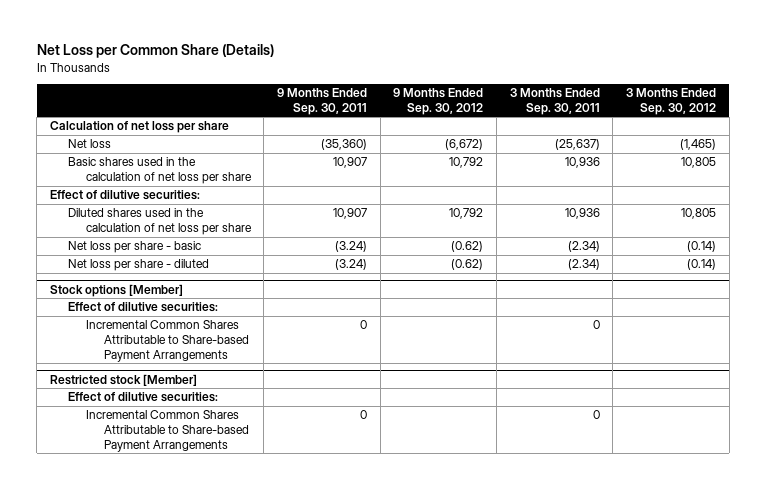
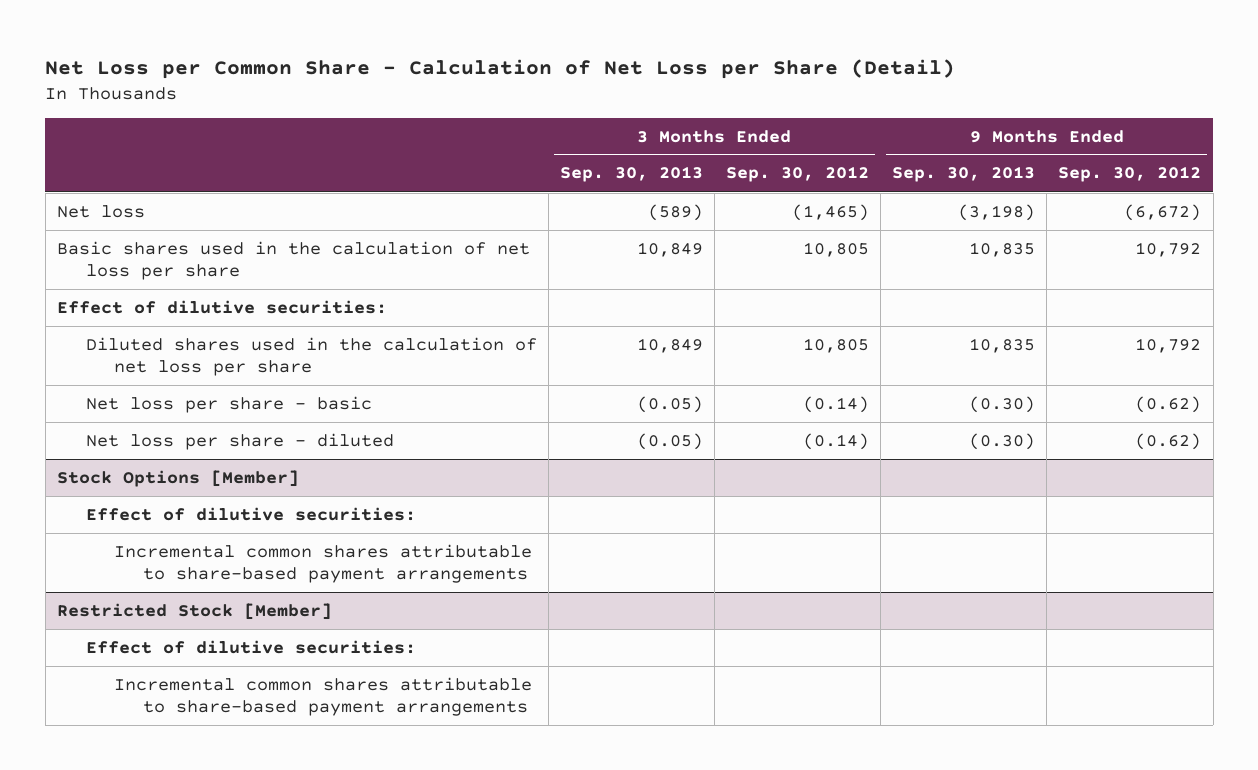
- Net Loss per Common Share (Details)
+ Net Loss per Common Share - Calculation of Net Loss per Share (Detail)
- | 9 Months Ended Sep. 30, 2011 | 9 Months Ended Sep. 30, 2012 | 3 Months Ended Sep. 30, 2011 | 3 Months Ended Sep. 30, 2012
+ | 3 Months Ended Sep. 30, 2013 | 3 Months Ended Sep. 30, 2012 | 9 Months Ended Sep. 30, 2013 | 9 Months Ended Sep. 30, 2012
- Calculation of net loss per share
- Stock options [Member]
+ Stock Options [Member]
- Incremental Common Shares Attributable to Share-based Payment Arrangements | 0 | | 0 |
- Restricted stock [Member]
+ Incremental common shares attributable to share-based payment arrangements
+ Restricted Stock [Member]
- Incremental Common Shares Attributable to Share-based Payment Arrangements | 0 | | 0 |
+ Incremental common shares attributable to share-based payment arrangements

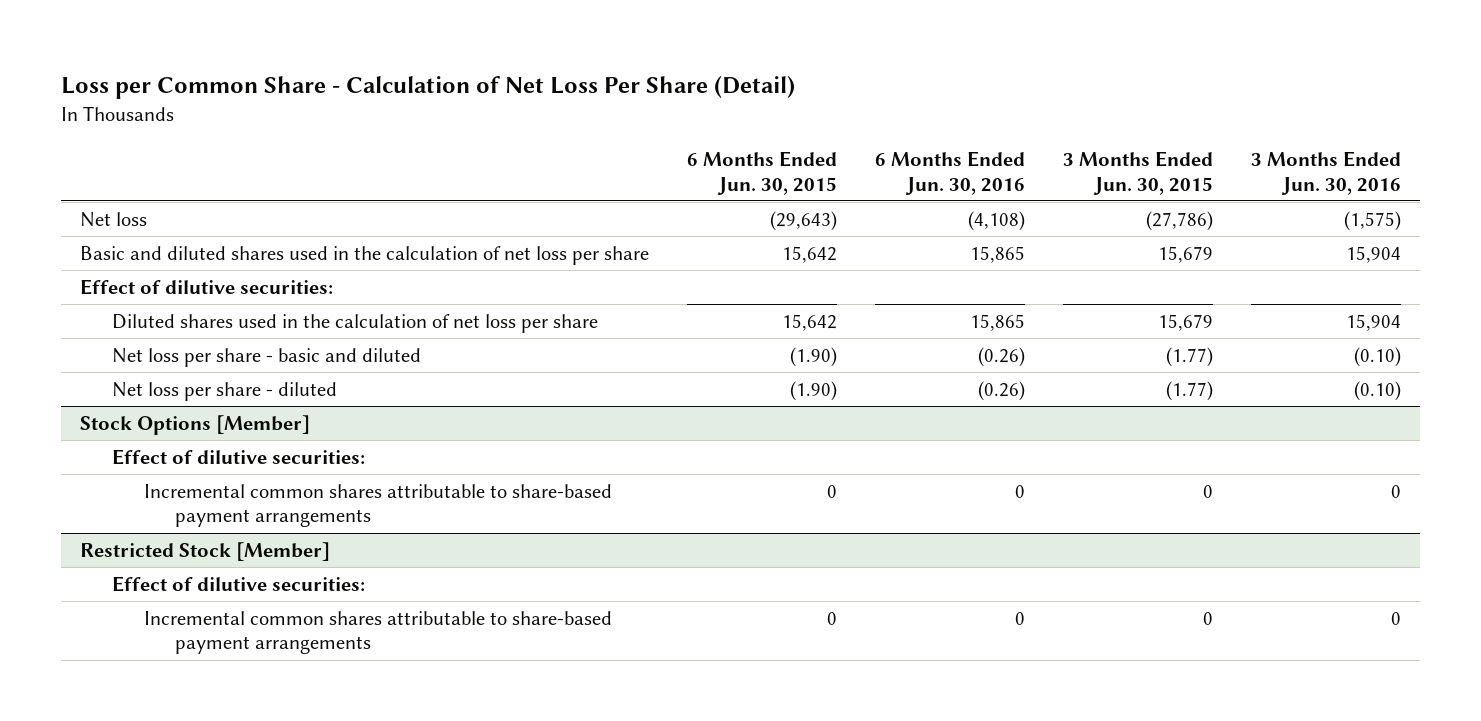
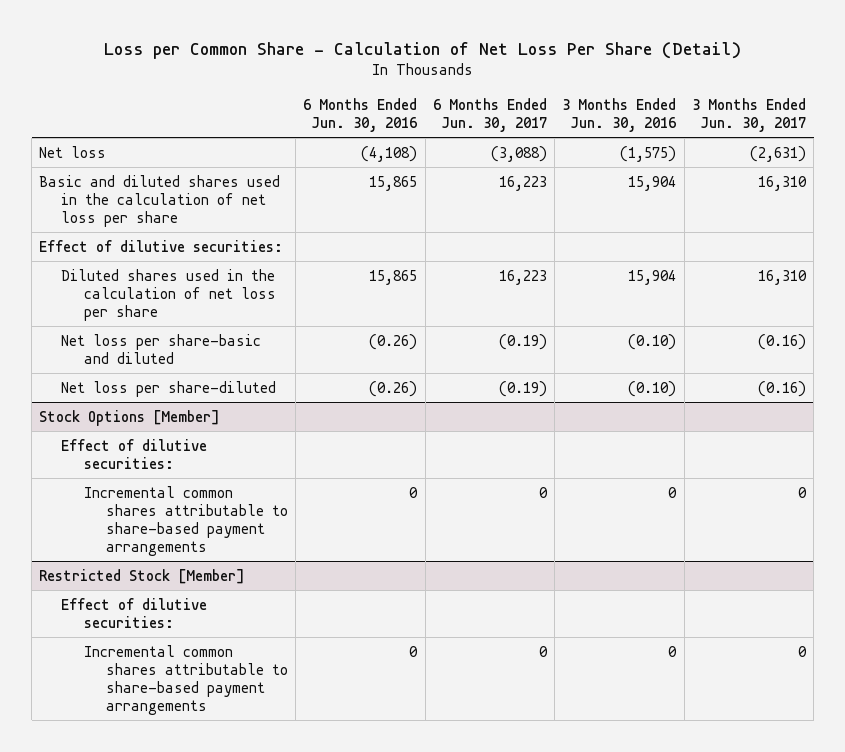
- | 6 Months Ended Jun. 30, 2015 | 6 Months Ended Jun. 30, 2016 | 3 Months Ended Jun. 30, 2015 | 3 Months Ended Jun. 30, 2016
+ | 6 Months Ended Jun. 30, 2016 | 6 Months Ended Jun. 30, 2017 | 3 Months Ended Jun. 30, 2016 | 3 Months Ended Jun. 30, 2017
- Net loss per share - basic and diluted | (1.90) | (0.26) | (1.77) | (0.10)
- Net loss per share - diluted | (1.90) | (0.26) | (1.77) | (0.10)
+ Net loss per share-basic and diluted | (0.26) | (0.19) | (0.10) | (0.16)
+ Net loss per share-diluted | (0.26) | (0.19) | (0.10) | (0.16)

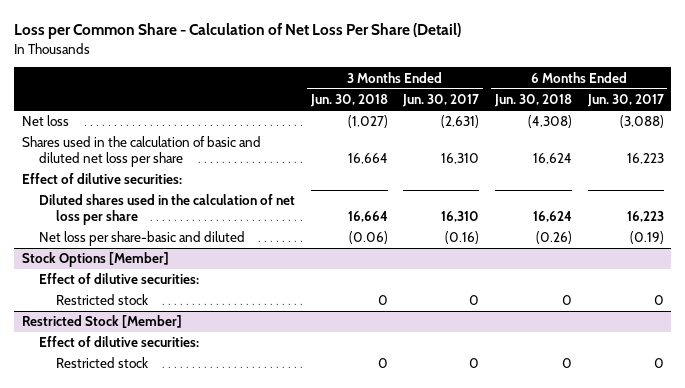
- | 6 Months Ended Jun. 30, 2016 | 6 Months Ended Jun. 30, 2017 | 3 Months Ended Jun. 30, 2016 | 3 Months Ended Jun. 30, 2017
+ | 3 Months Ended Jun. 30, 2018 | 3 Months Ended Jun. 30, 2017 | 6 Months Ended Jun. 30, 2018 | 6 Months Ended Jun. 30, 2017
- Basic and diluted shares used in the calculation of net loss per share | 15,865 | 16,223 | 15,904 | 16,310
+ Shares used in the calculation of basic and diluted net loss per share | 16,664 | 16,310 | 16,624 | 16,223
- Net loss per share-diluted | (0.26) | (0.19) | (0.10) | (0.16)
@ Stock Options [Member]
- Incremental common shares attributable to share-based payment arrangements | 0 | 0 | 0 | 0
+ Restricted stock | 0 | 0 | 0 | 0
@ Restricted Stock [Member]
- Incremental common shares attributable to share-based payment arrangements | 0 | 0 | 0 | 0
+ Restricted stock | 0 | 0 | 0 | 0

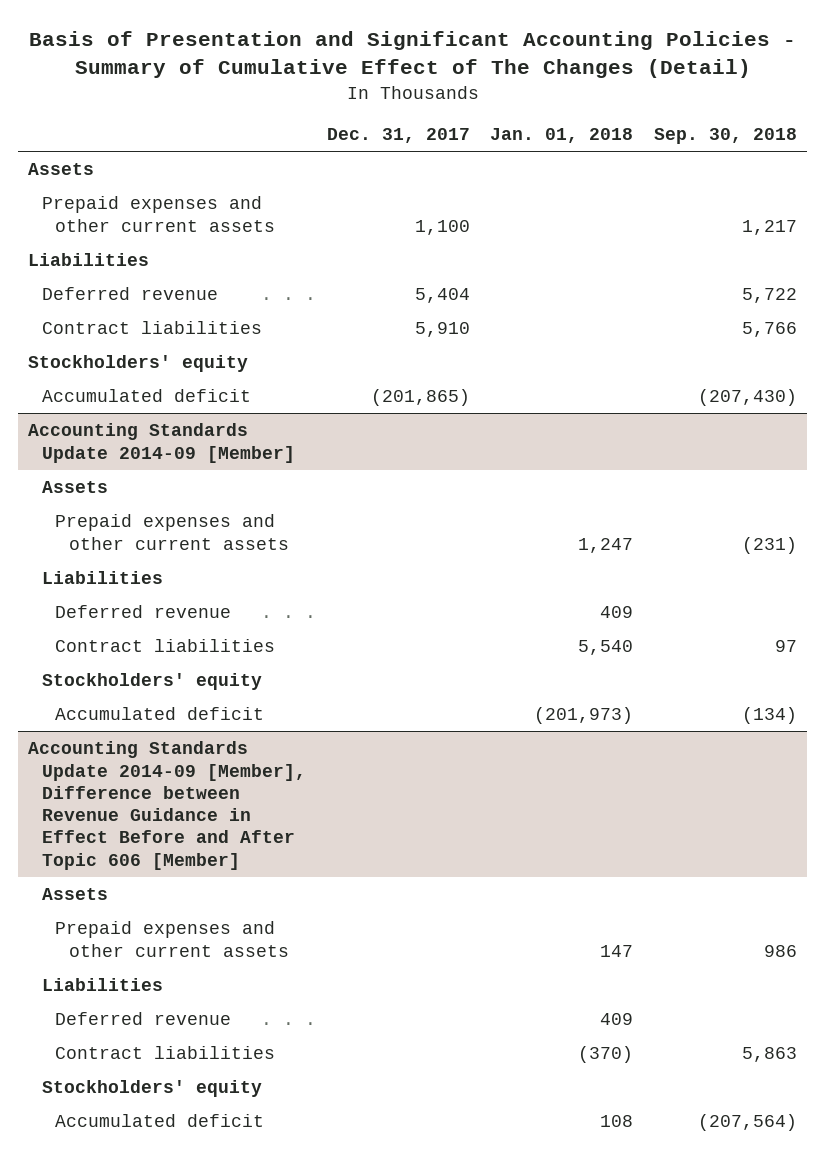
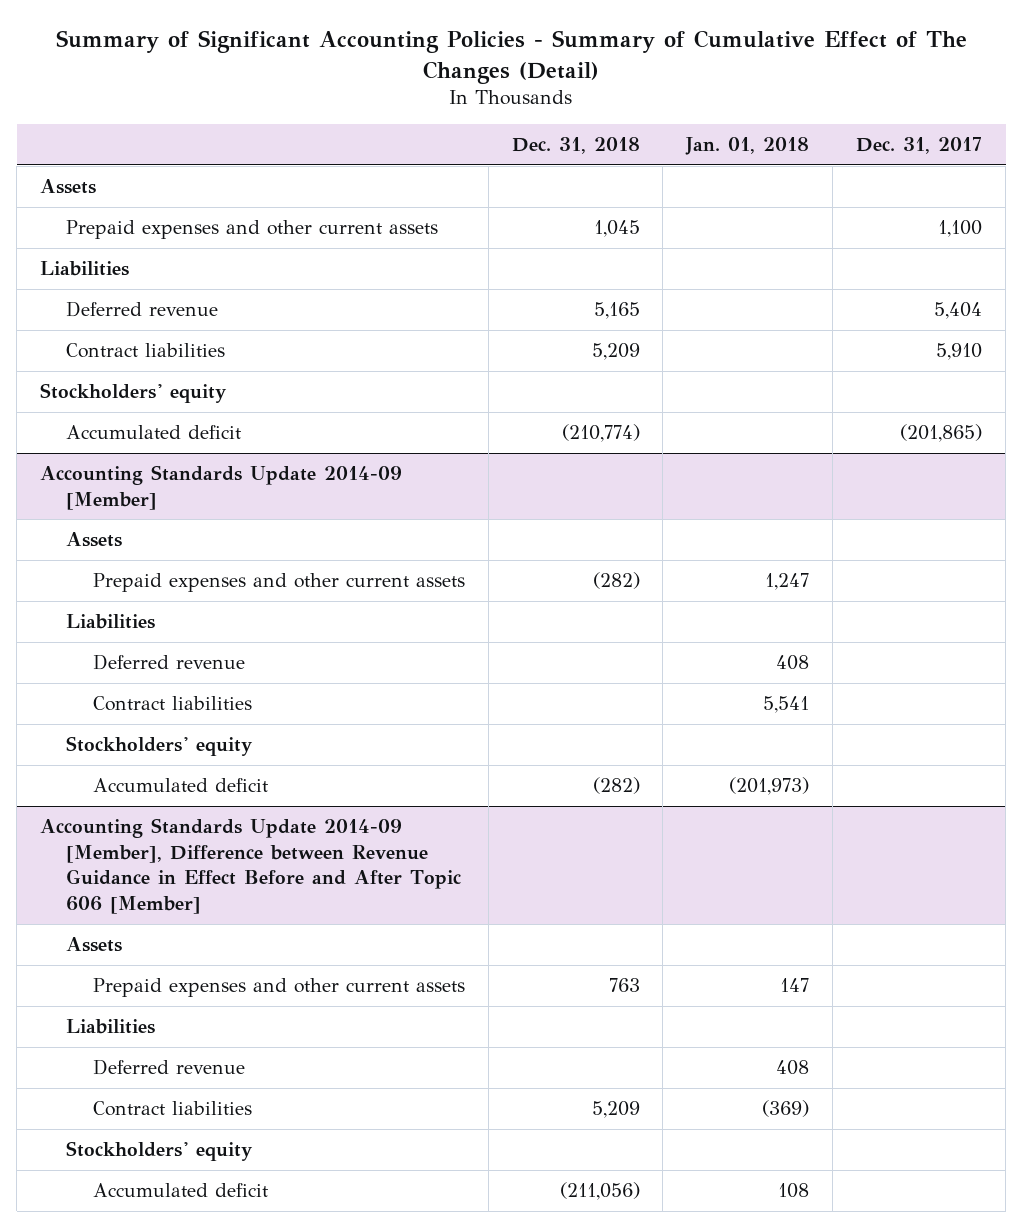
- Basis of Presentation and Significant Accounting Policies - Summary of Cumulative Effect of The Changes (Detail)
+ Summary of Significant Accounting Policies - Summary of Cumulative Effect of The Changes (Detail)
- | Dec. 31, 2017 | Jan. 01, 2018 | Sep. 30, 2018
+ | Dec. 31, 2018 | Jan. 01, 2018 | Dec. 31, 2017
@ Accounting Standards Update 2014-09 [Member]
- Deferred revenue | | 409 |
- Contract liabilities | | 5,540 | 97
+ Deferred revenue | | 408 |
+ Contract liabilities | | 5,541 |
@ Accounting Standards Update 2014-09 [Member], Difference between Revenue Guidance in Effect Before and After Topic 606 [Member]
- Deferred revenue | | 409 |
- Contract liabilities | | (370) | 5,863
+ Deferred revenue | | 408 |
+ Contract liabilities | 5,209 | (369) |

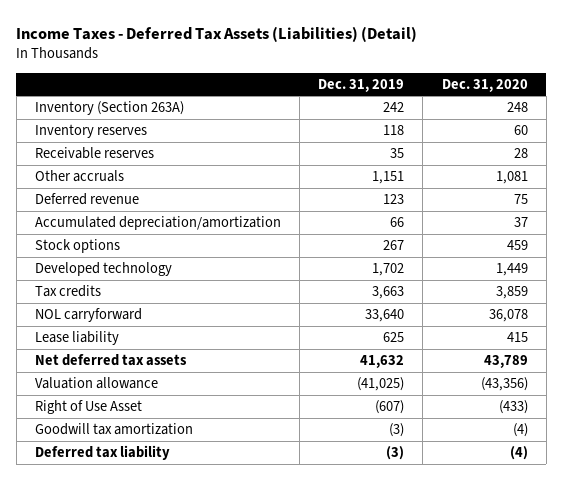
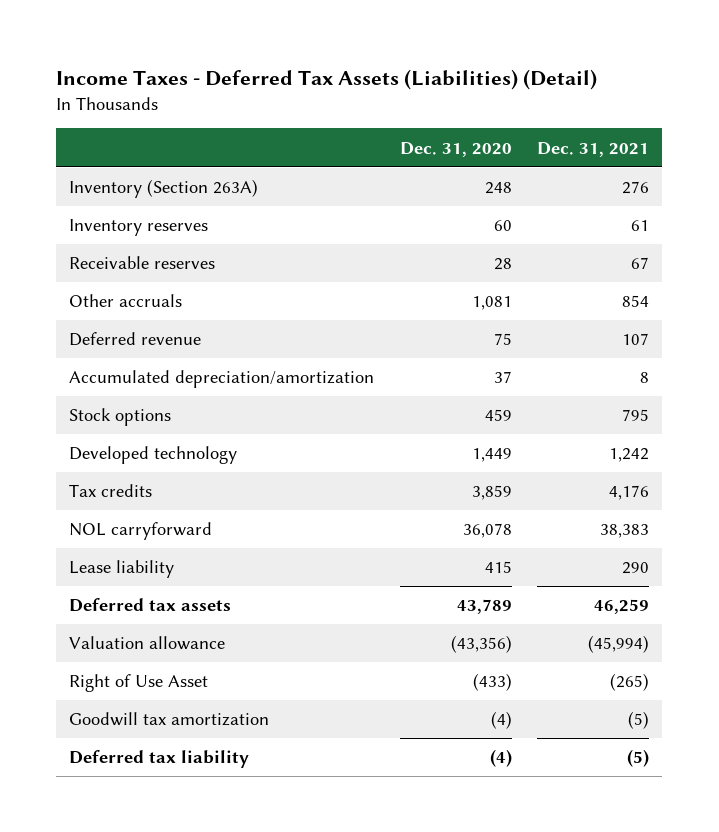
- | Dec. 31, 2019 | Dec. 31, 2020
+ | Dec. 31, 2020 | Dec. 31, 2021
- Net deferred tax assets | 41,632 | 43,789
+ Deferred tax assets | 43,789 | 46,259

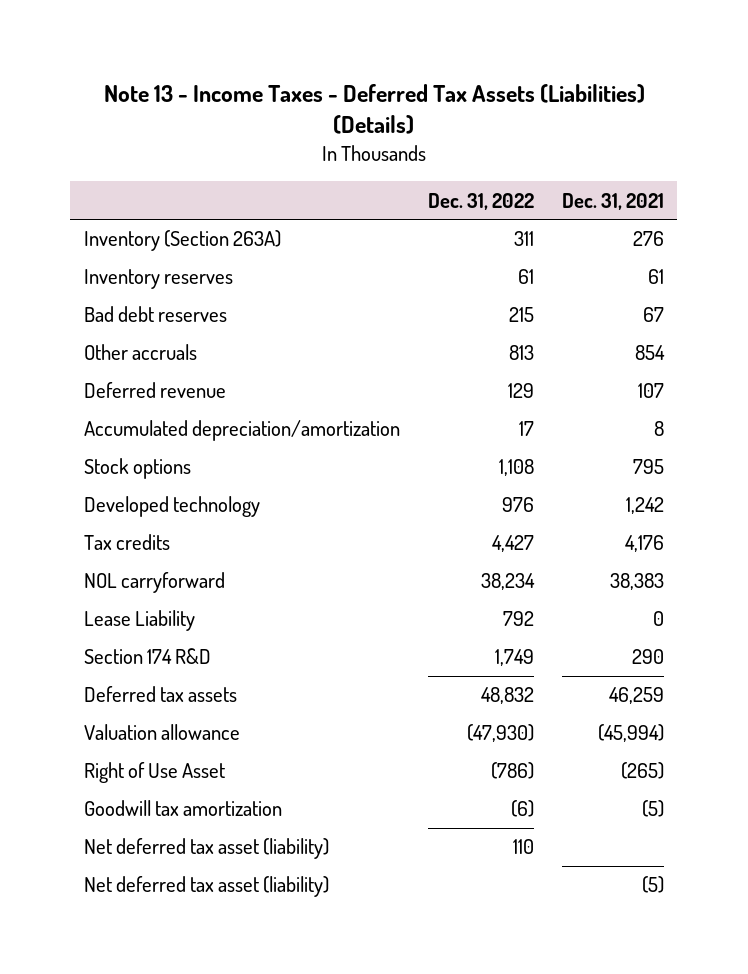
- Income Taxes - Deferred Tax Assets (Liabilities) (Detail)
+ Note 13 - Income Taxes - Deferred Tax Assets (Liabilities) (Details)
- | Dec. 31, 2020 | Dec. 31, 2021
+ | Dec. 31, 2022 | Dec. 31, 2021
- Receivable reserves | 28 | 67
+ Bad debt reserves | 215 | 67
- Lease liability | 415 | 290
+ Lease Liability | 792 | 0
+ Section 174 R&D | 1,749 | 290
- Deferred tax liability | (4) | (5)
+ Net deferred tax asset (liability) | 110 |
+ Net deferred tax asset (liability) | | (5)

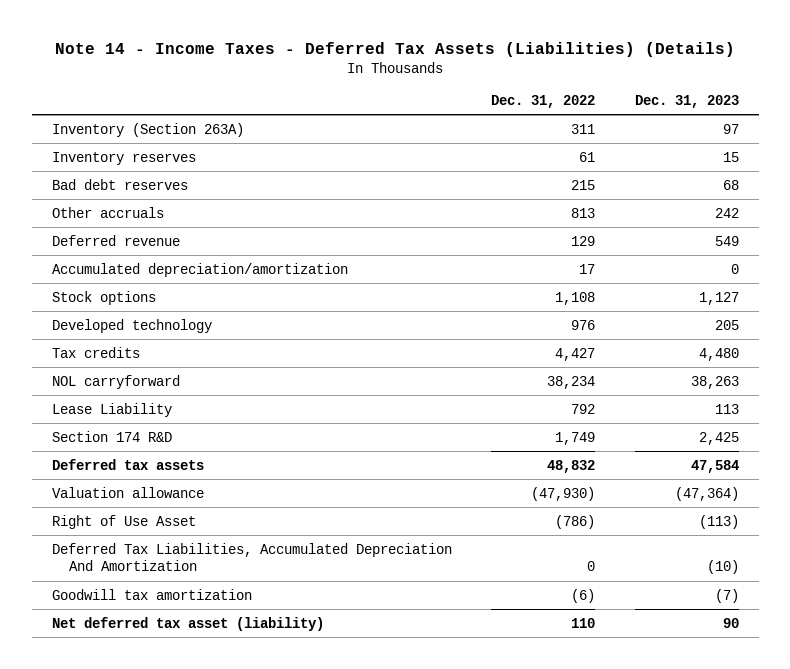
- Note 13 - Income Taxes - Deferred Tax Assets (Liabilities) (Details)
+ Note 14 - Income Taxes - Deferred Tax Assets (Liabilities) (Details)
- | Dec. 31, 2022 | Dec. 31, 2021
+ | Dec. 31, 2022 | Dec. 31, 2023
+ Deferred Tax Liabilities, Accumulated Depreciation And Amortization | 0 | (10)
- Net deferred tax asset (liability) | | (5)

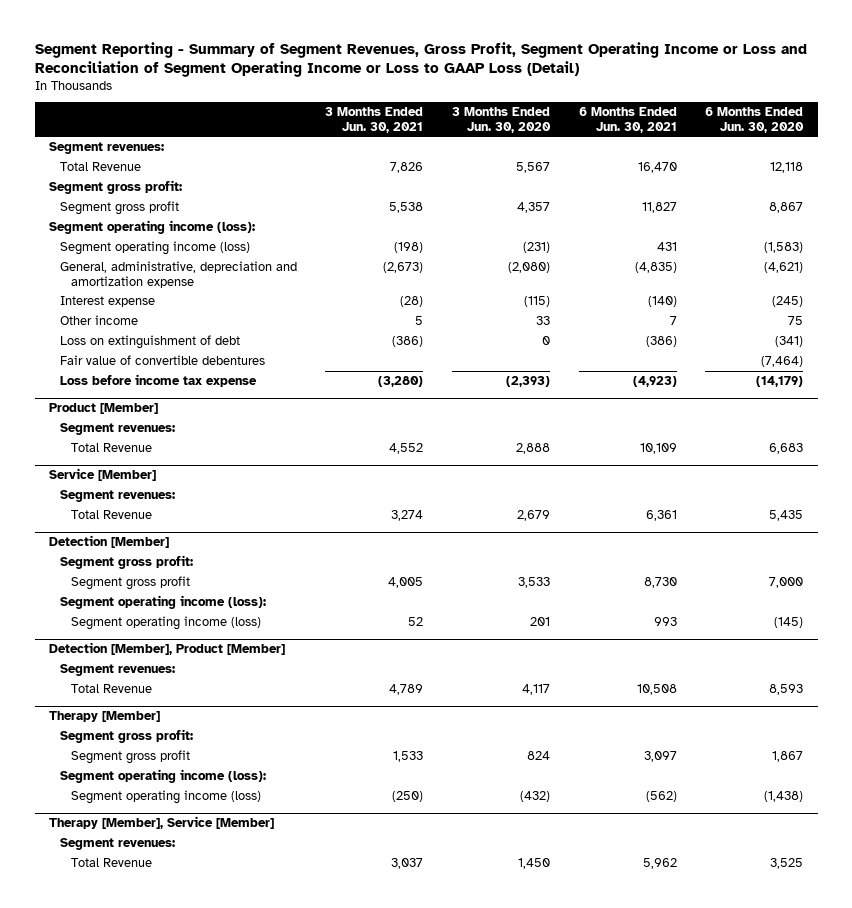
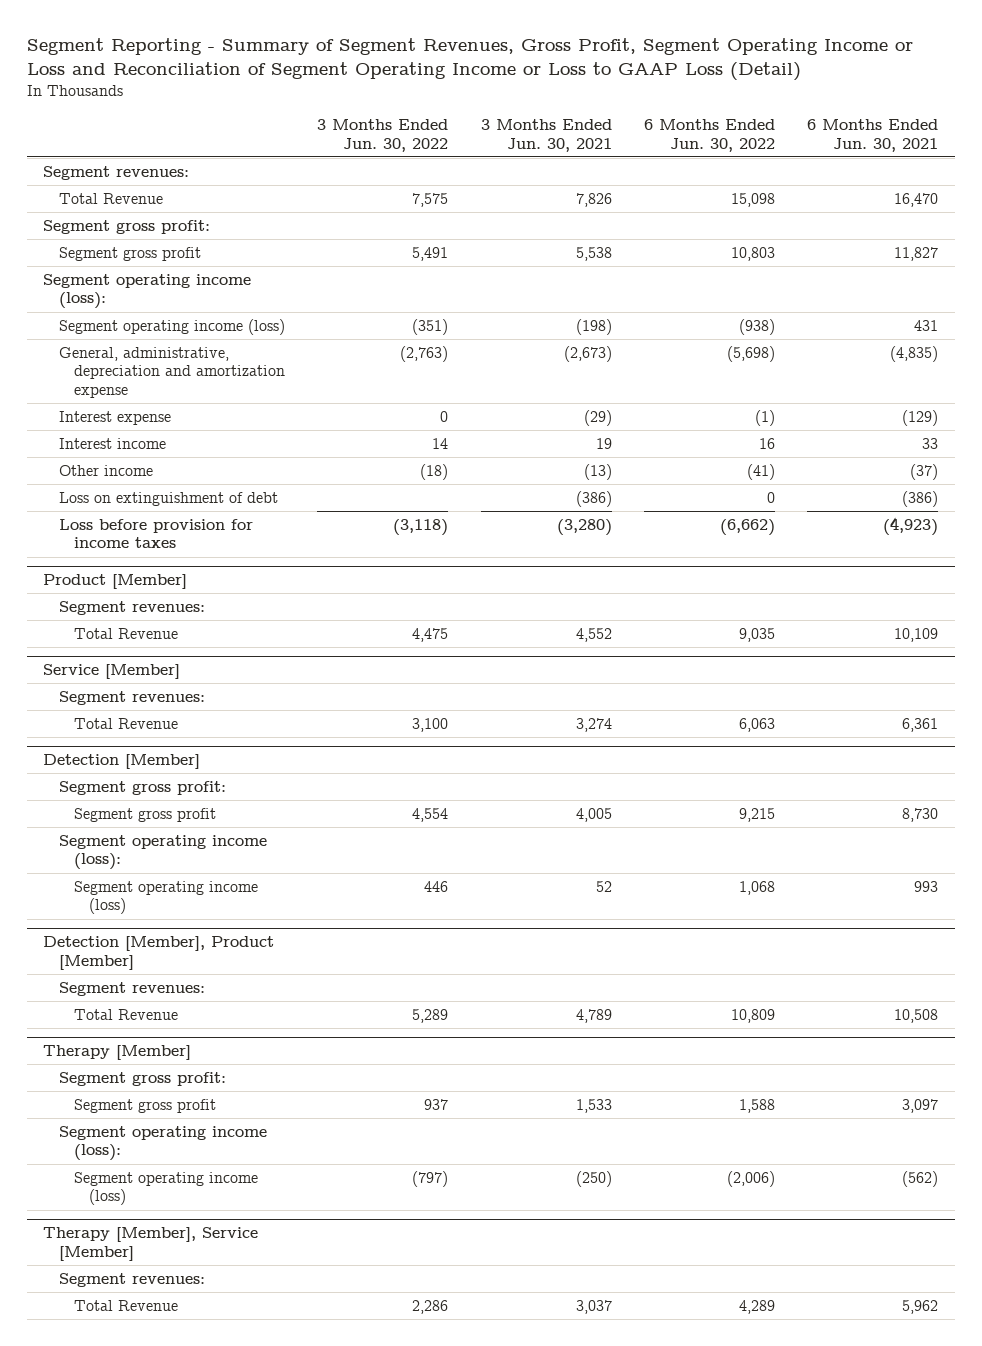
- | 3 Months Ended Jun. 30, 2021 | 3 Months Ended Jun. 30, 2020 | 6 Months Ended Jun. 30, 2021 | 6 Months Ended Jun. 30, 2020
+ | 3 Months Ended Jun. 30, 2022 | 3 Months Ended Jun. 30, 2021 | 6 Months Ended Jun. 30, 2022 | 6 Months Ended Jun. 30, 2021
- Interest expense | (28) | (115) | (140) | (245)
- Other income | 5 | 33 | 7 | 75
+ Interest expense | 0 | (29) | (1) | (129)
+ Interest income | 14 | 19 | 16 | 33
+ Other income | (18) | (13) | (41) | (37)
- Fair value of convertible debentures | | | | (7,464)
- Loss before income tax expense | (3,280) | (2,393) | (4,923) | (14,179)
+ Loss before provision for income taxes | (3,118) | (3,280) | (6,662) | (4,923)

